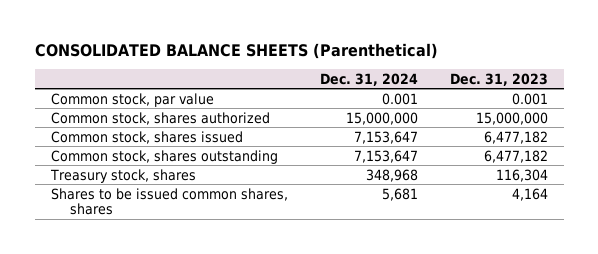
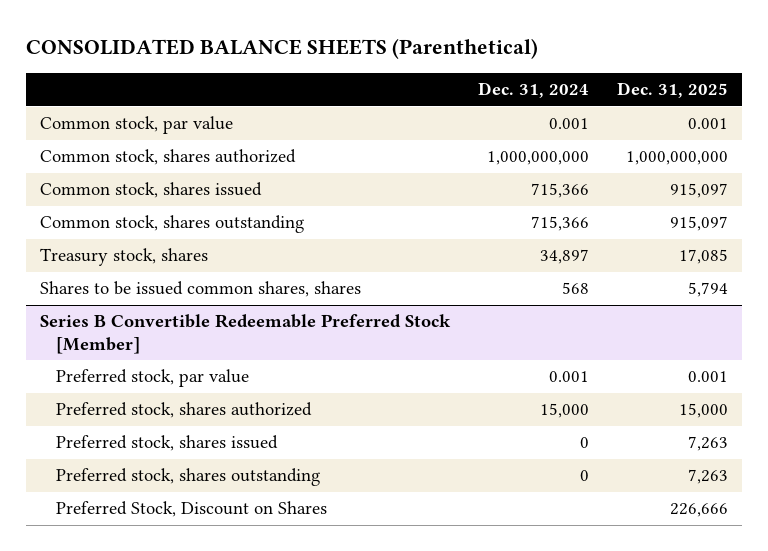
- | Dec. 31, 2024 | Dec. 31, 2023
+ | Dec. 31, 2024 | Dec. 31, 2025
- Common stock, shares authorized | 15,000,000 | 15,000,000
- Common stock, shares issued | 7,153,647 | 6,477,182
- Common stock, shares outstanding | 7,153,647 | 6,477,182
- Treasury stock, shares | 348,968 | 116,304
- Shares to be issued common shares, shares | 5,681 | 4,164
+ Common stock, shares authorized | 1,000,000,000 | 1,000,000,000
+ Common stock, shares issued | 715,366 | 915,097
+ Common stock, shares outstanding | 715,366 | 915,097
+ Treasury stock, shares | 34,897 | 17,085
+ Shares to be issued common shares, shares | 568 | 5,794
+ Series B Convertible Redeemable Preferred Stock [Member]
+ Preferred stock, par value | 0.001 | 0.001
+ Preferred stock, shares authorized | 15,000 | 15,000
+ Preferred stock, shares issued | 0 | 7,263
+ Preferred stock, shares outstanding | 0 | 7,263
+ Preferred Stock, Discount on Shares | | 226,666

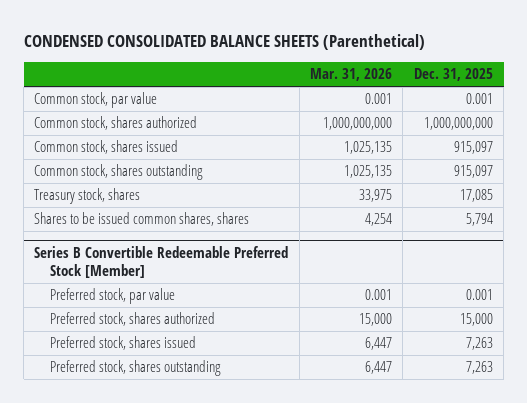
- CONSOLIDATED BALANCE SHEETS (Parenthetical)
+ CONDENSED CONSOLIDATED BALANCE SHEETS (Parenthetical)
- | Dec. 31, 2024 | Dec. 31, 2025
+ | Mar. 31, 2026 | Dec. 31, 2025
@ Series B Convertible Redeemable Preferred Stock [Member]
- Preferred Stock, Discount on Shares | | 226,666

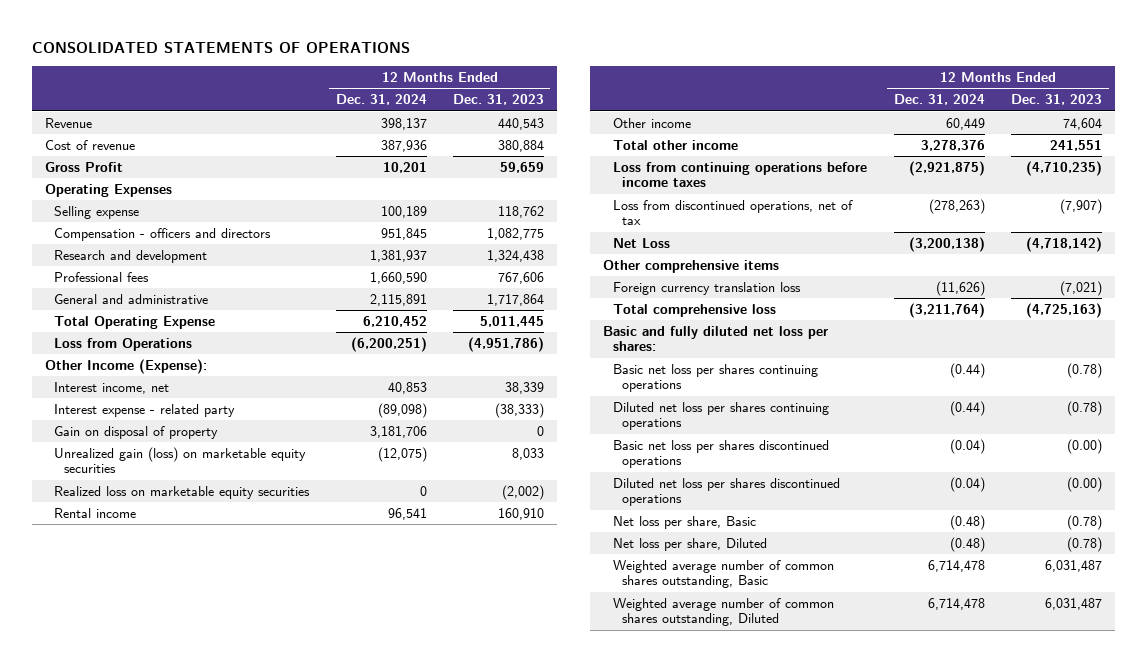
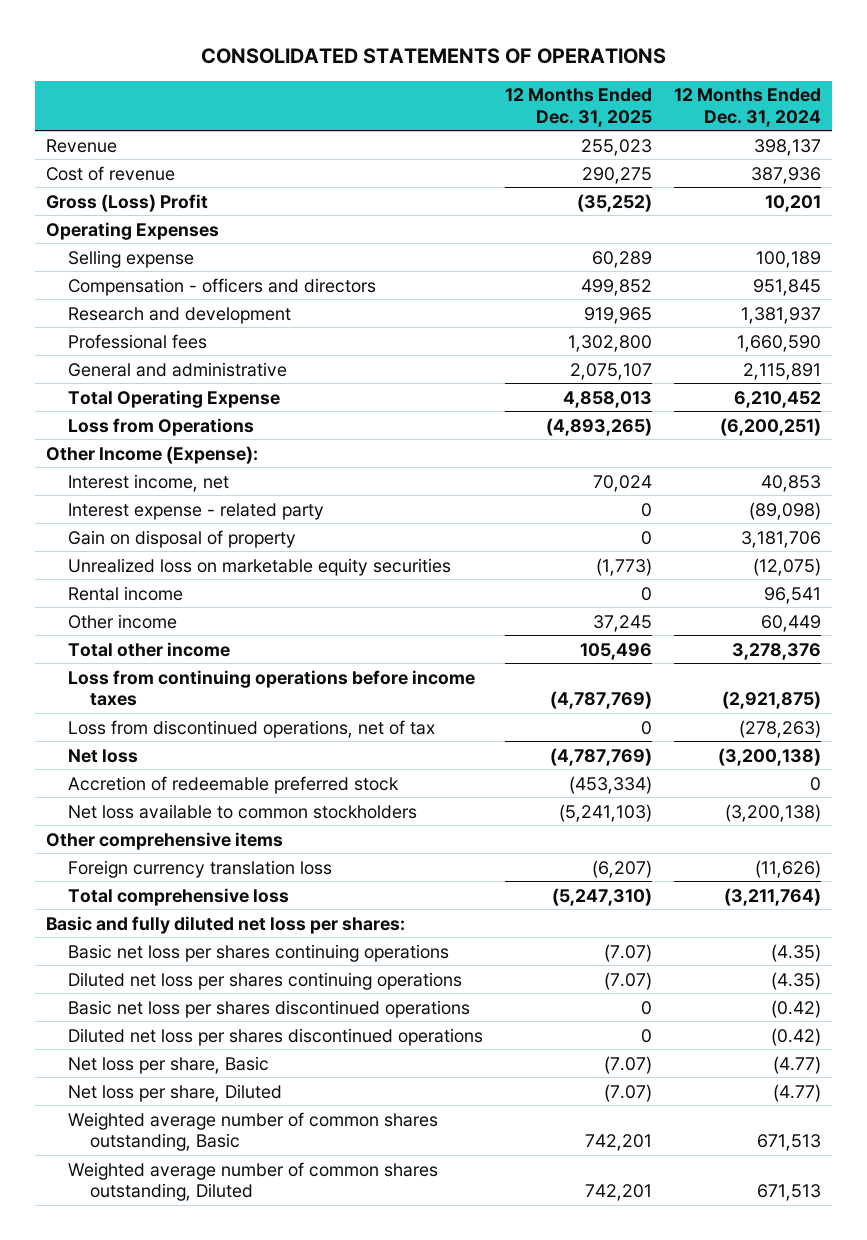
- | 12 Months Ended Dec. 31, 2024 | 12 Months Ended Dec. 31, 2023
+ | 12 Months Ended Dec. 31, 2025 | 12 Months Ended Dec. 31, 2024
- Gross Profit | 10,201 | 59,659
+ Gross (Loss) Profit | (35,252) | 10,201
- Unrealized gain (loss) on marketable equity securities | (12,075) | 8,033
- Realized loss on marketable equity securities | 0 | (2,002)
+ Unrealized loss on marketable equity securities | (1,773) | (12,075)
- Net Loss | (3,200,138) | (4,718,142)
+ Net loss | (4,787,769) | (3,200,138)
+ Accretion of redeemable preferred stock | (453,334) | 0
+ Net loss available to common stockholders | (5,241,103) | (3,200,138)
- Basic net loss per shares continuing operations | (0.44) | (0.78)
- Diluted net loss per shares continuing operations | (0.44) | (0.78)
- Basic net loss per shares discontinued operations | (0.04) | (0.00)
- Diluted net loss per shares discontinued operations | (0.04) | (0.00)
- Net loss per share, Basic | (0.48) | (0.78)
- Net loss per share, Diluted | (0.48) | (0.78)
- Weighted average number of common shares outstanding, Basic | 6,714,478 | 6,031,487
- Weighted average number of common shares outstanding, Diluted | 6,714,478 | 6,031,487
+ Basic net loss per shares continuing operations | (7.07) | (4.35)
+ Diluted net loss per shares continuing operations | (7.07) | (4.35)
+ Basic net loss per shares discontinued operations | 0 | (0.42)
+ Diluted net loss per shares discontinued operations | 0 | (0.42)
+ Net loss per share, Basic | (7.07) | (4.77)
+ Net loss per share, Diluted | (7.07) | (4.77)
+ Weighted average number of common shares outstanding, Basic | 742,201 | 671,513
+ Weighted average number of common shares outstanding, Diluted | 742,201 | 671,513

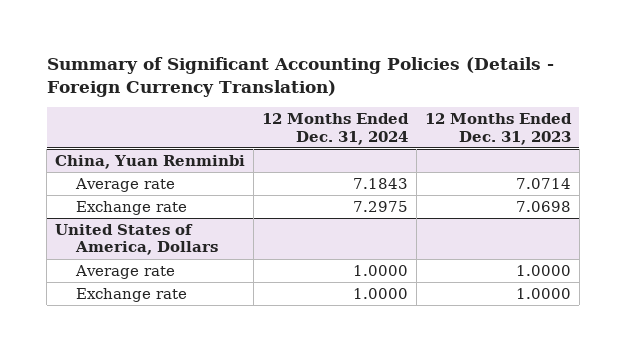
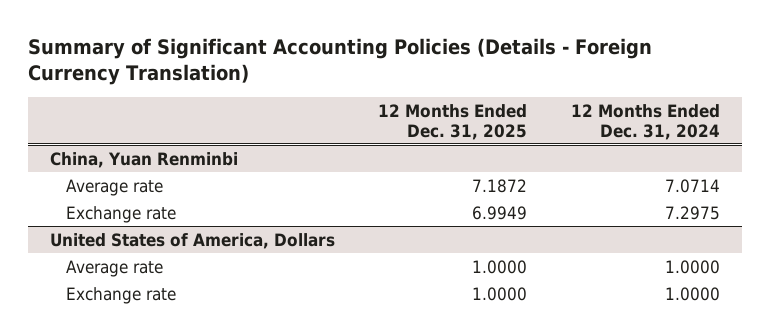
- | 12 Months Ended Dec. 31, 2024 | 12 Months Ended Dec. 31, 2023
+ | 12 Months Ended Dec. 31, 2025 | 12 Months Ended Dec. 31, 2024
@ China, Yuan Renminbi
- Average rate | 7.1843 | 7.0714
+ Average rate | 7.1872 | 7.0714

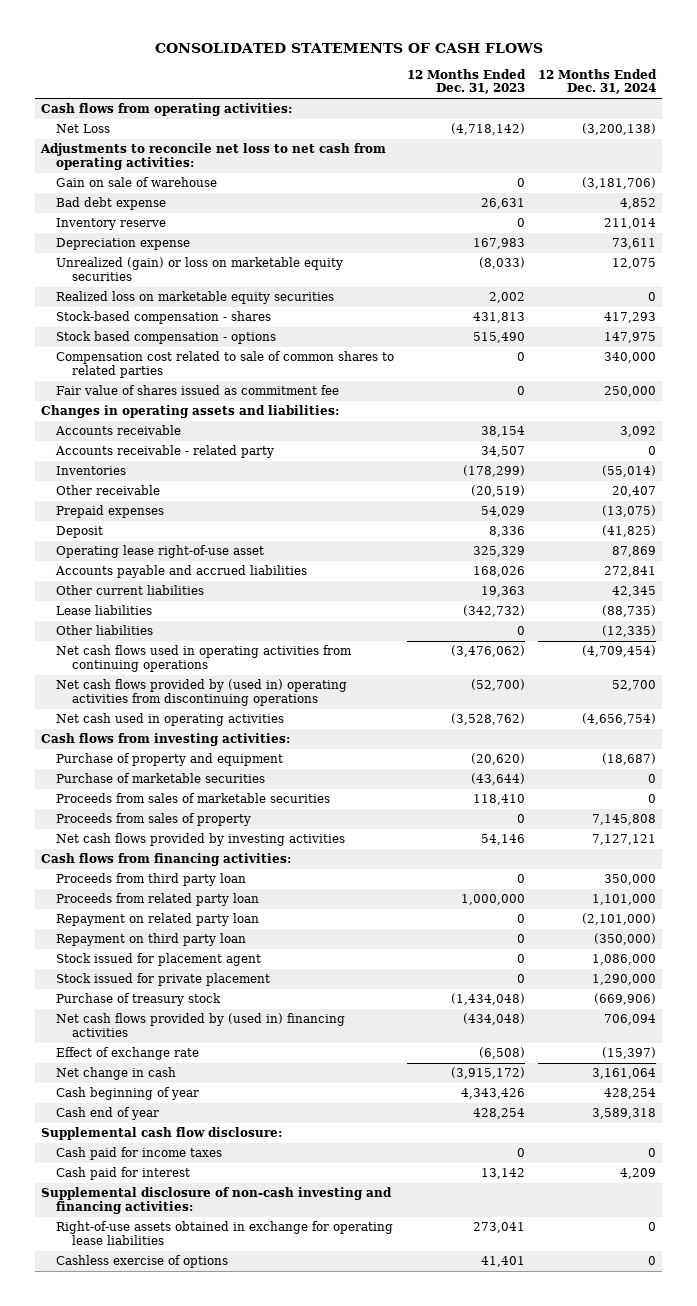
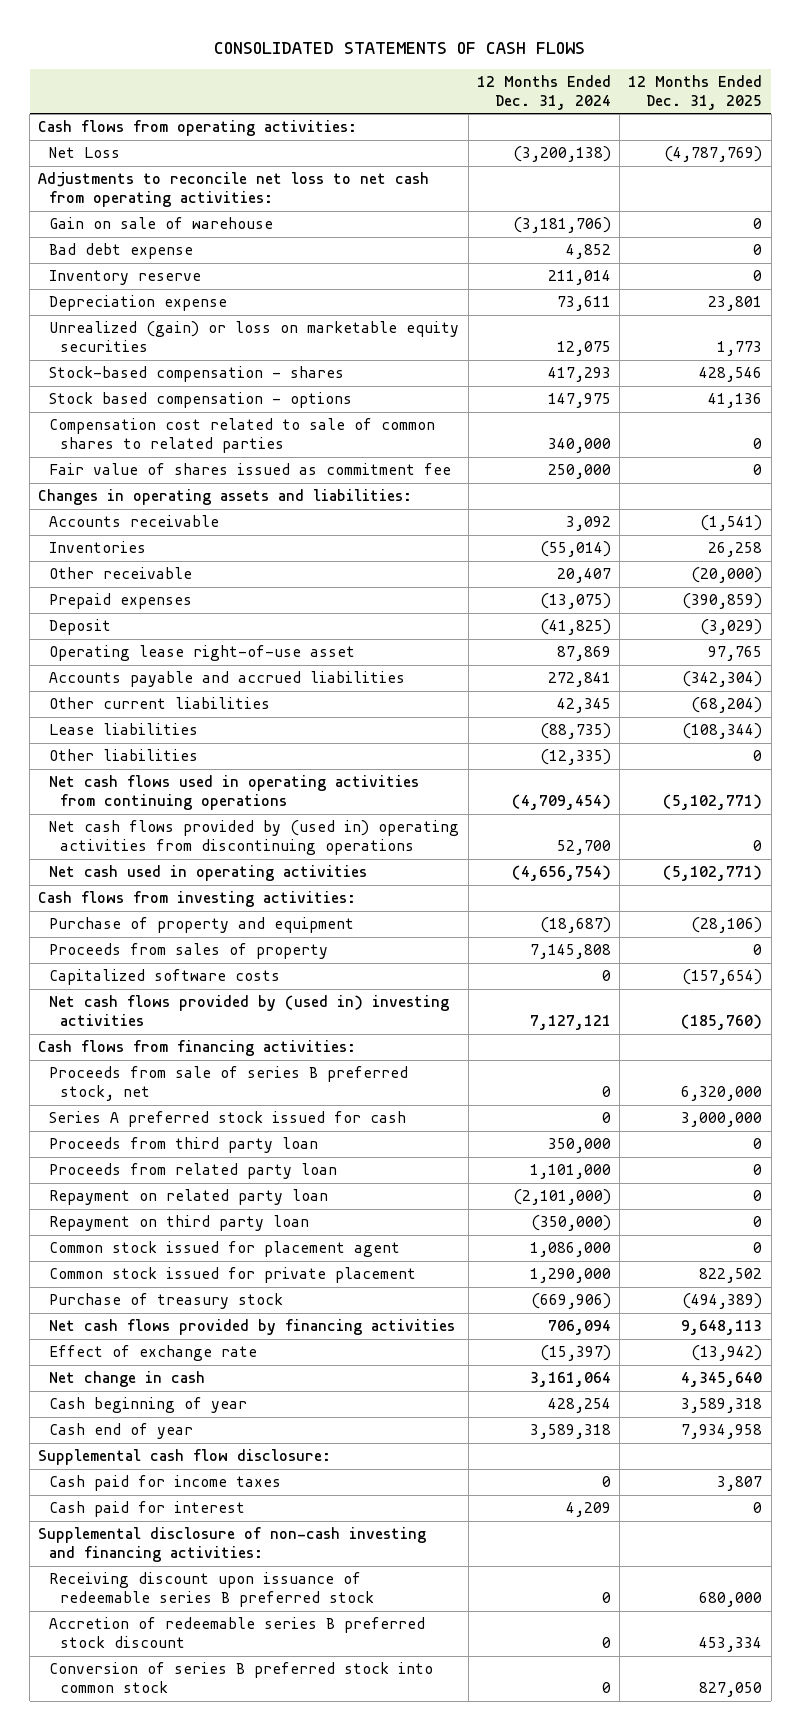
- | 12 Months Ended Dec. 31, 2023 | 12 Months Ended Dec. 31, 2024
+ | 12 Months Ended Dec. 31, 2024 | 12 Months Ended Dec. 31, 2025
- Realized loss on marketable equity securities | 2,002 | 0
- Accounts receivable - related party | 34,507 | 0
- Purchase of marketable securities | (43,644) | 0
- Proceeds from sales of marketable securities | 118,410 | 0
- Net cash flows provided by investing activities | 54,146 | 7,127,121
+ Capitalized software costs | 0 | (157,654)
+ Net cash flows provided by (used in) investing activities | 7,127,121 | (185,760)
+ Proceeds from sale of series B preferred stock, net | 0 | 6,320,000
+ Series A preferred stock issued for cash | 0 | 3,000,000
- Stock issued for placement agent | 0 | 1,086,000
- Stock issued for private placement | 0 | 1,290,000
+ Common stock issued for placement agent | 1,086,000 | 0
+ Common stock issued for private placement | 1,290,000 | 822,502
- Net cash flows provided by (used in) financing activities | (434,048) | 706,094
+ Net cash flows provided by financing activities | 706,094 | 9,648,113
- Right-of-use assets obtained in exchange for operating lease liabilities | 273,041 | 0
- Cashless exercise of options | 41,401 | 0
+ Receiving discount upon issuance of redeemable series B preferred stock | 0 | 680,000
+ Accretion of redeemable series B preferred stock discount | 0 | 453,334
+ Conversion of series B preferred stock into common stock | 0 | 827,050

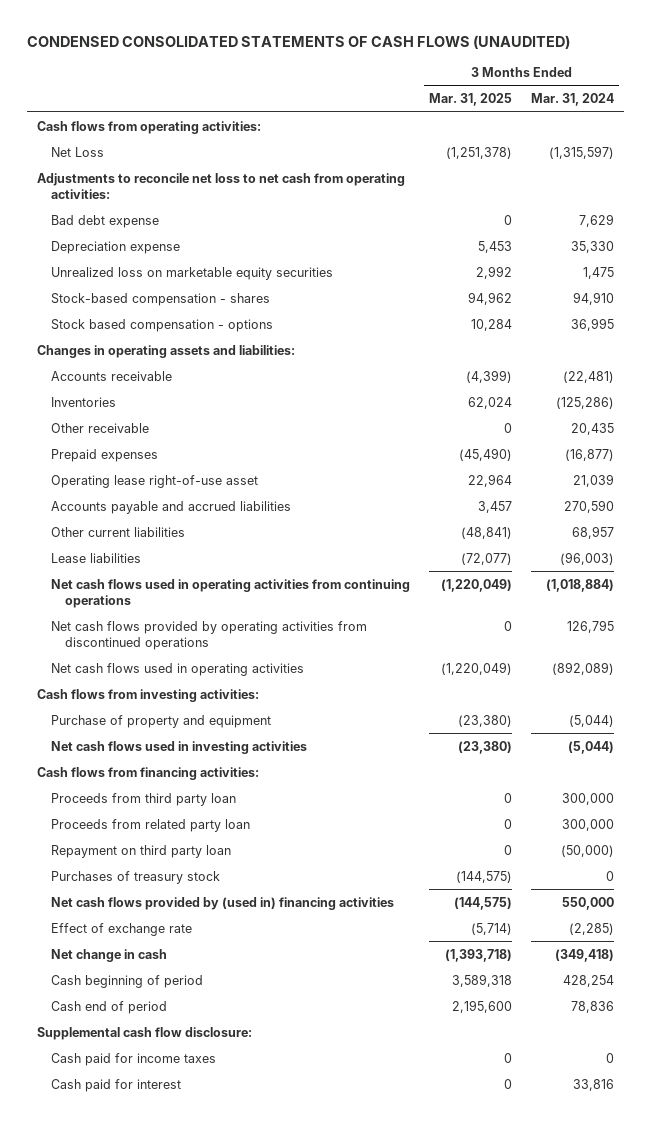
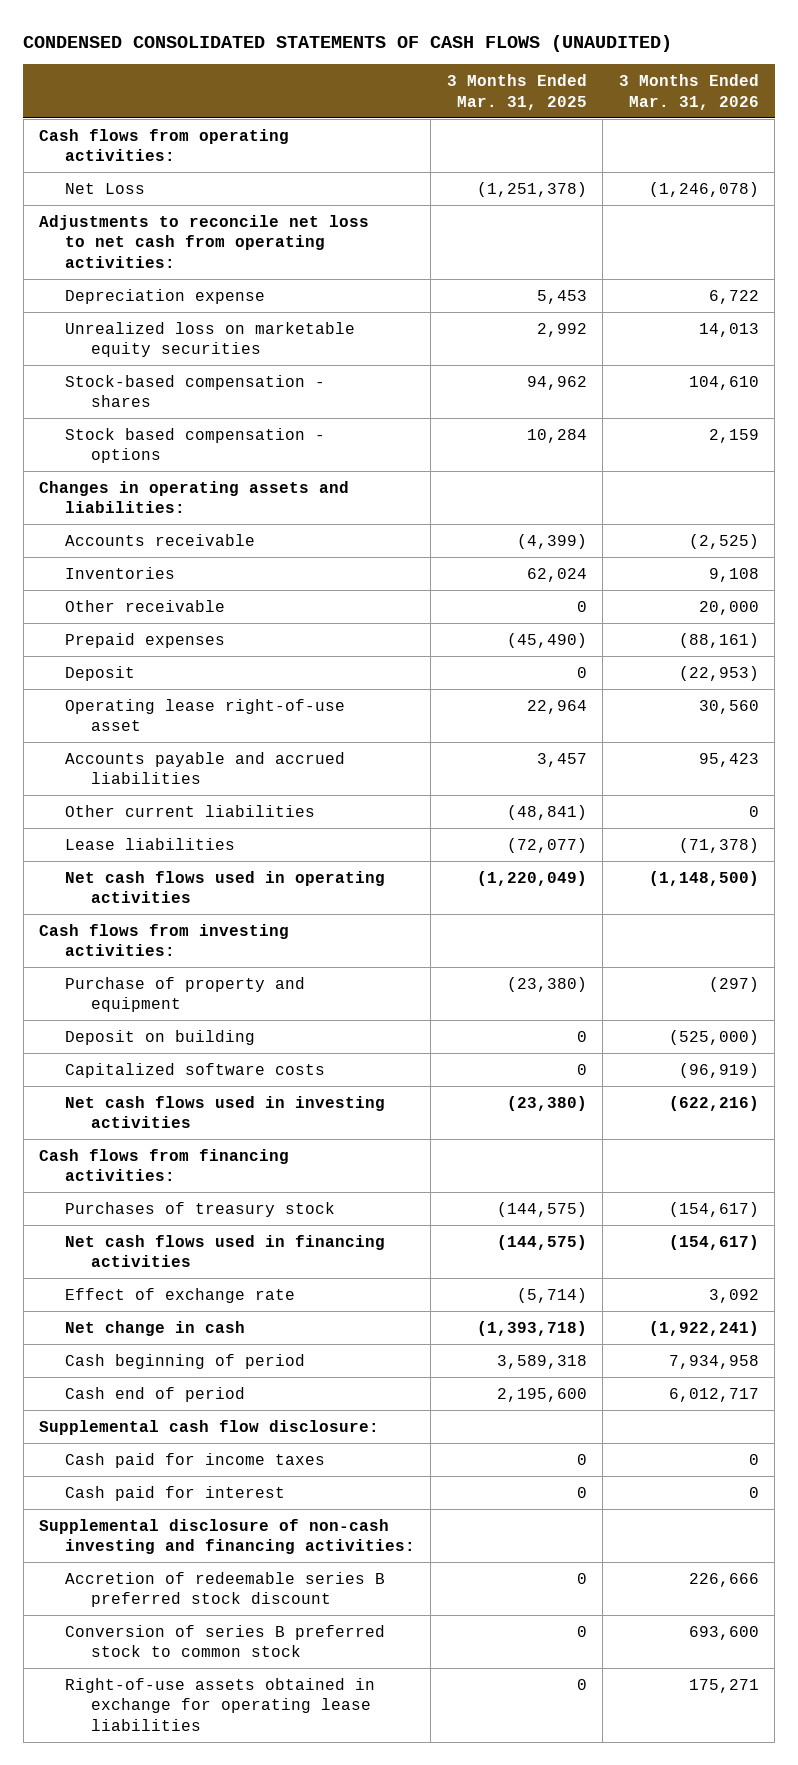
- | 3 Months Ended Mar. 31, 2025 | 3 Months Ended Mar. 31, 2024
+ | 3 Months Ended Mar. 31, 2025 | 3 Months Ended Mar. 31, 2026
- Bad debt expense | 0 | 7,629
+ Deposit | 0 | (22,953)
- Net cash flows used in operating activities from continuing operations | (1,220,049) | (1,018,884)
- Net cash flows provided by operating activities from discontinued operations | 0 | 126,795
+ Deposit on building | 0 | (525,000)
+ Capitalized software costs | 0 | (96,919)
- Proceeds from third party loan | 0 | 300,000
- Proceeds from related party loan | 0 | 300,000
- Repayment on third party loan | 0 | (50,000)
- Net cash flows provided by (used in) financing activities | (144,575) | 550,000
+ Net cash flows used in financing activities | (144,575) | (154,617)
+ Supplemental disclosure of non-cash investing and financing activities:
+ Accretion of redeemable series B preferred stock discount | 0 | 226,666
+ Conversion of series B preferred stock to common stock | 0 | 693,600
+ Right-of-use assets obtained in exchange for operating lease liabilities | 0 | 175,271

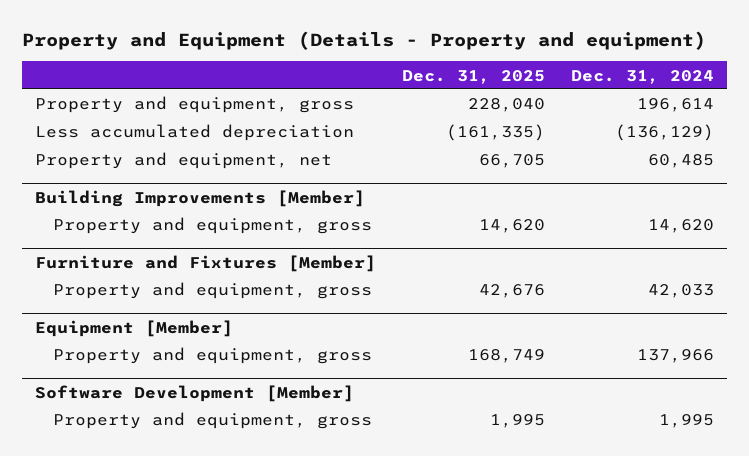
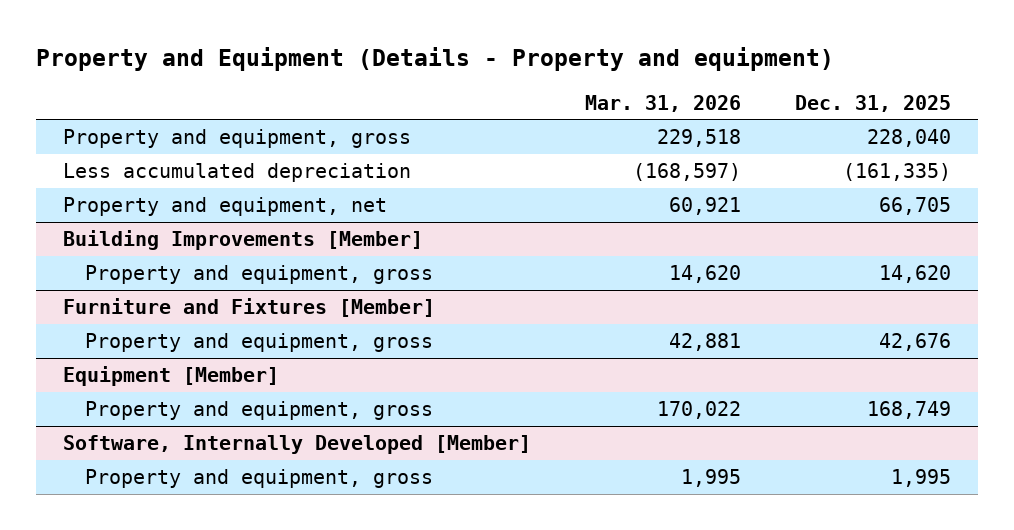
- | Dec. 31, 2025 | Dec. 31, 2024
+ | Mar. 31, 2026 | Dec. 31, 2025
- Software Development [Member]
+ Software, Internally Developed [Member]

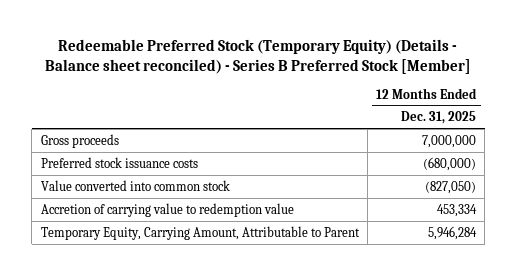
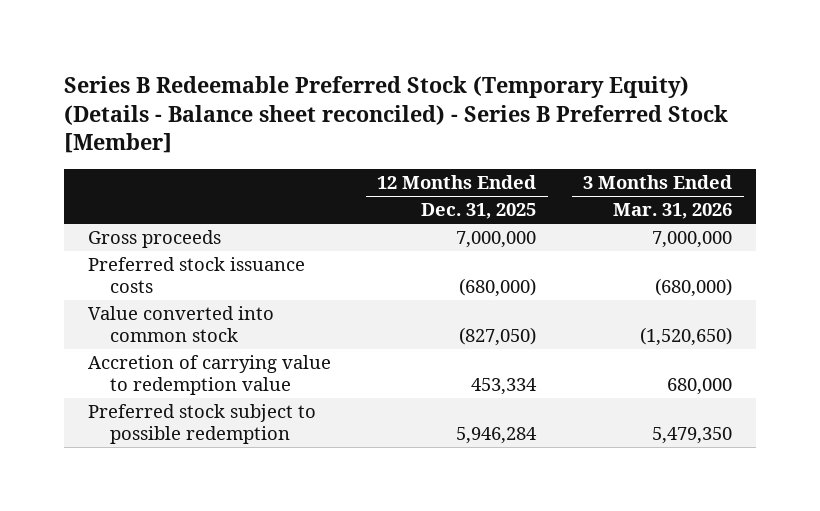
- Redeemable Preferred Stock (Temporary Equity) (Details - Balance sheet reconciled) - Series B Preferred Stock [Member]
+ Series B Redeemable Preferred Stock (Temporary Equity) (Details - Balance sheet reconciled) - Series B Preferred Stock [Member]
- | 12 Months Ended Dec. 31, 2025
+ | 12 Months Ended Dec. 31, 2025 | 3 Months Ended Mar. 31, 2026
- Temporary Equity, Carrying Amount, Attributable to Parent | 5,946,284
+ Preferred stock subject to possible redemption | 5,946,284 | 5,479,350

